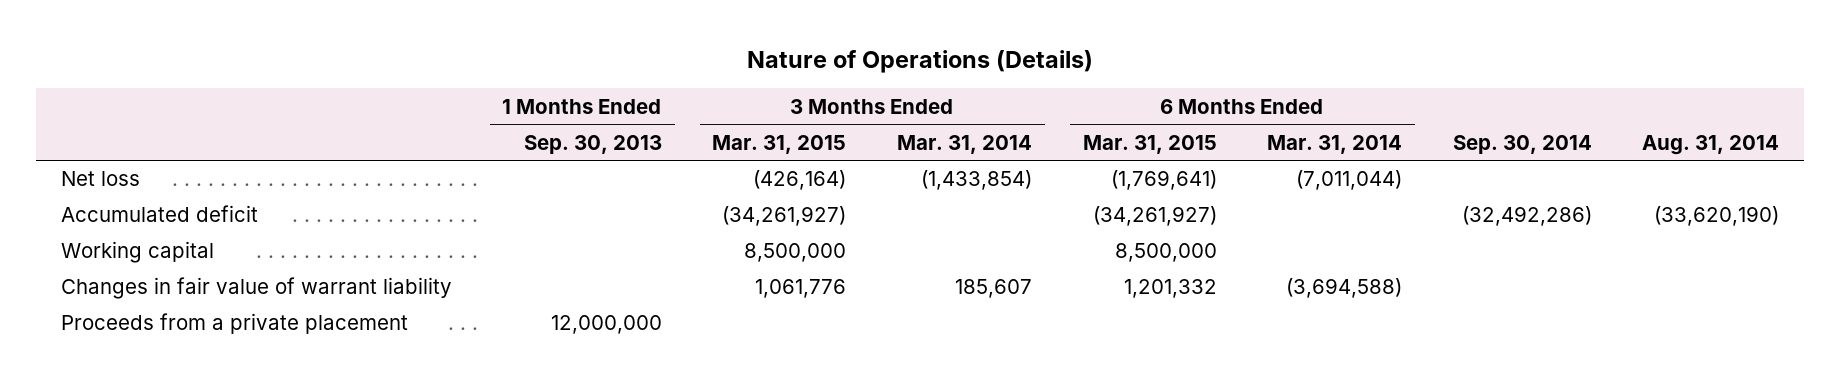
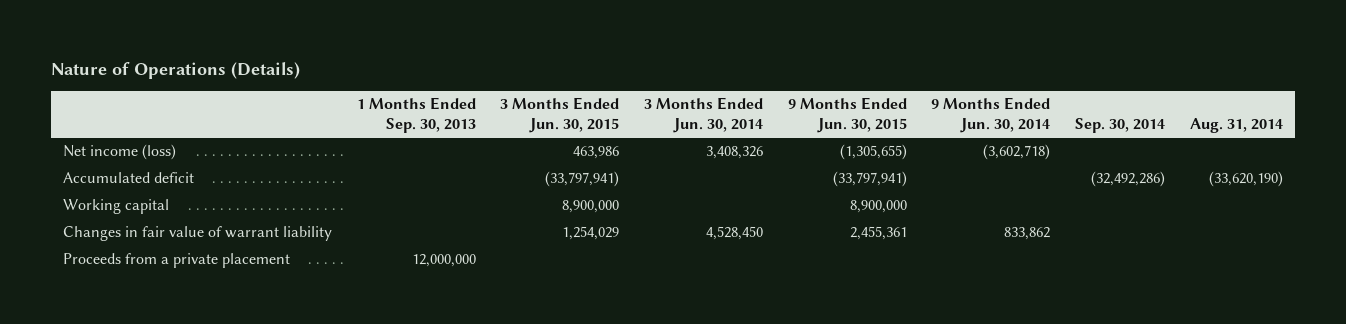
- | 1 Months Ended Sep. 30, 2013 | 3 Months Ended Mar. 31, 2015 | 3 Months Ended Mar. 31, 2014 | 6 Months Ended Mar. 31, 2015 | 6 Months Ended Mar. 31, 2014 | Sep. 30, 2014 | Aug. 31, 2014
+ | 1 Months Ended Sep. 30, 2013 | 3 Months Ended Jun. 30, 2015 | 3 Months Ended Jun. 30, 2014 | 9 Months Ended Jun. 30, 2015 | 9 Months Ended Jun. 30, 2014 | Sep. 30, 2014 | Aug. 31, 2014
- Net loss | | (426,164) | (1,433,854) | (1,769,641) | (7,011,044) | |
+ Net income (loss) | | 463,986 | 3,408,326 | (1,305,655) | (3,602,718) | |

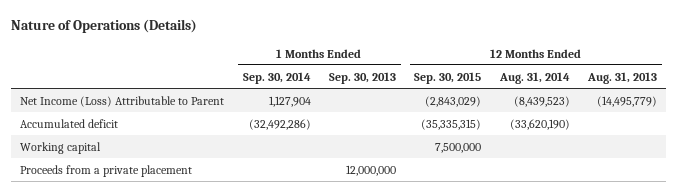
- | 1 Months Ended Sep. 30, 2013 | 3 Months Ended Jun. 30, 2015 | 3 Months Ended Jun. 30, 2014 | 9 Months Ended Jun. 30, 2015 | 9 Months Ended Jun. 30, 2014 | Sep. 30, 2014 | Aug. 31, 2014
+ | 1 Months Ended Sep. 30, 2014 | 1 Months Ended Sep. 30, 2013 | 12 Months Ended Sep. 30, 2015 | 12 Months Ended Aug. 31, 2014 | 12 Months Ended Aug. 31, 2013
- Net income (loss) | | 463,986 | 3,408,326 | (1,305,655) | (3,602,718) | |
+ Net Income (Loss) Attributable to Parent | 1,127,904 | | (2,843,029) | (8,439,523) | (14,495,779)
- Changes in fair value of warrant liability | | 1,254,029 | 4,528,450 | 2,455,361 | 833,862 | |

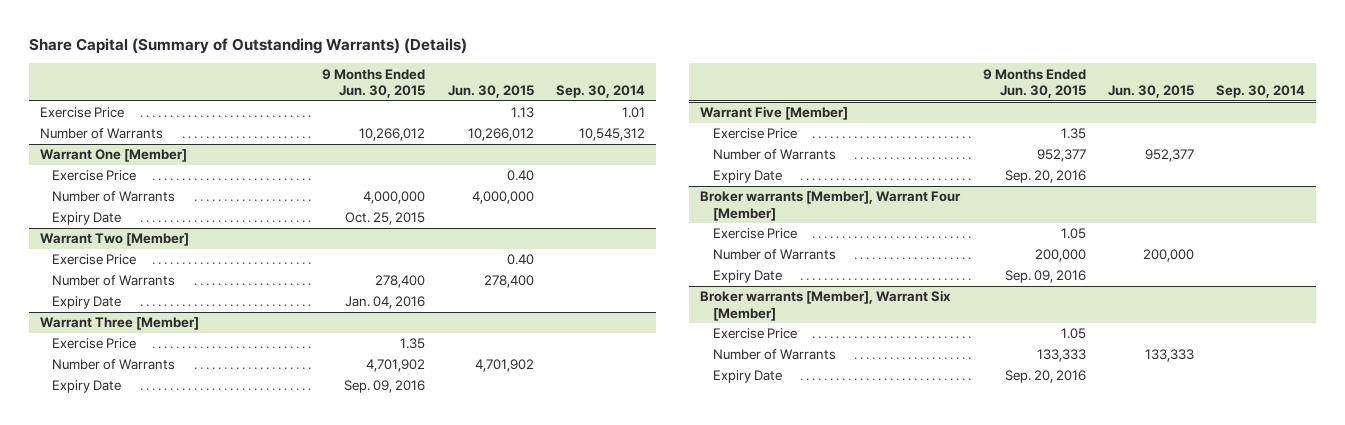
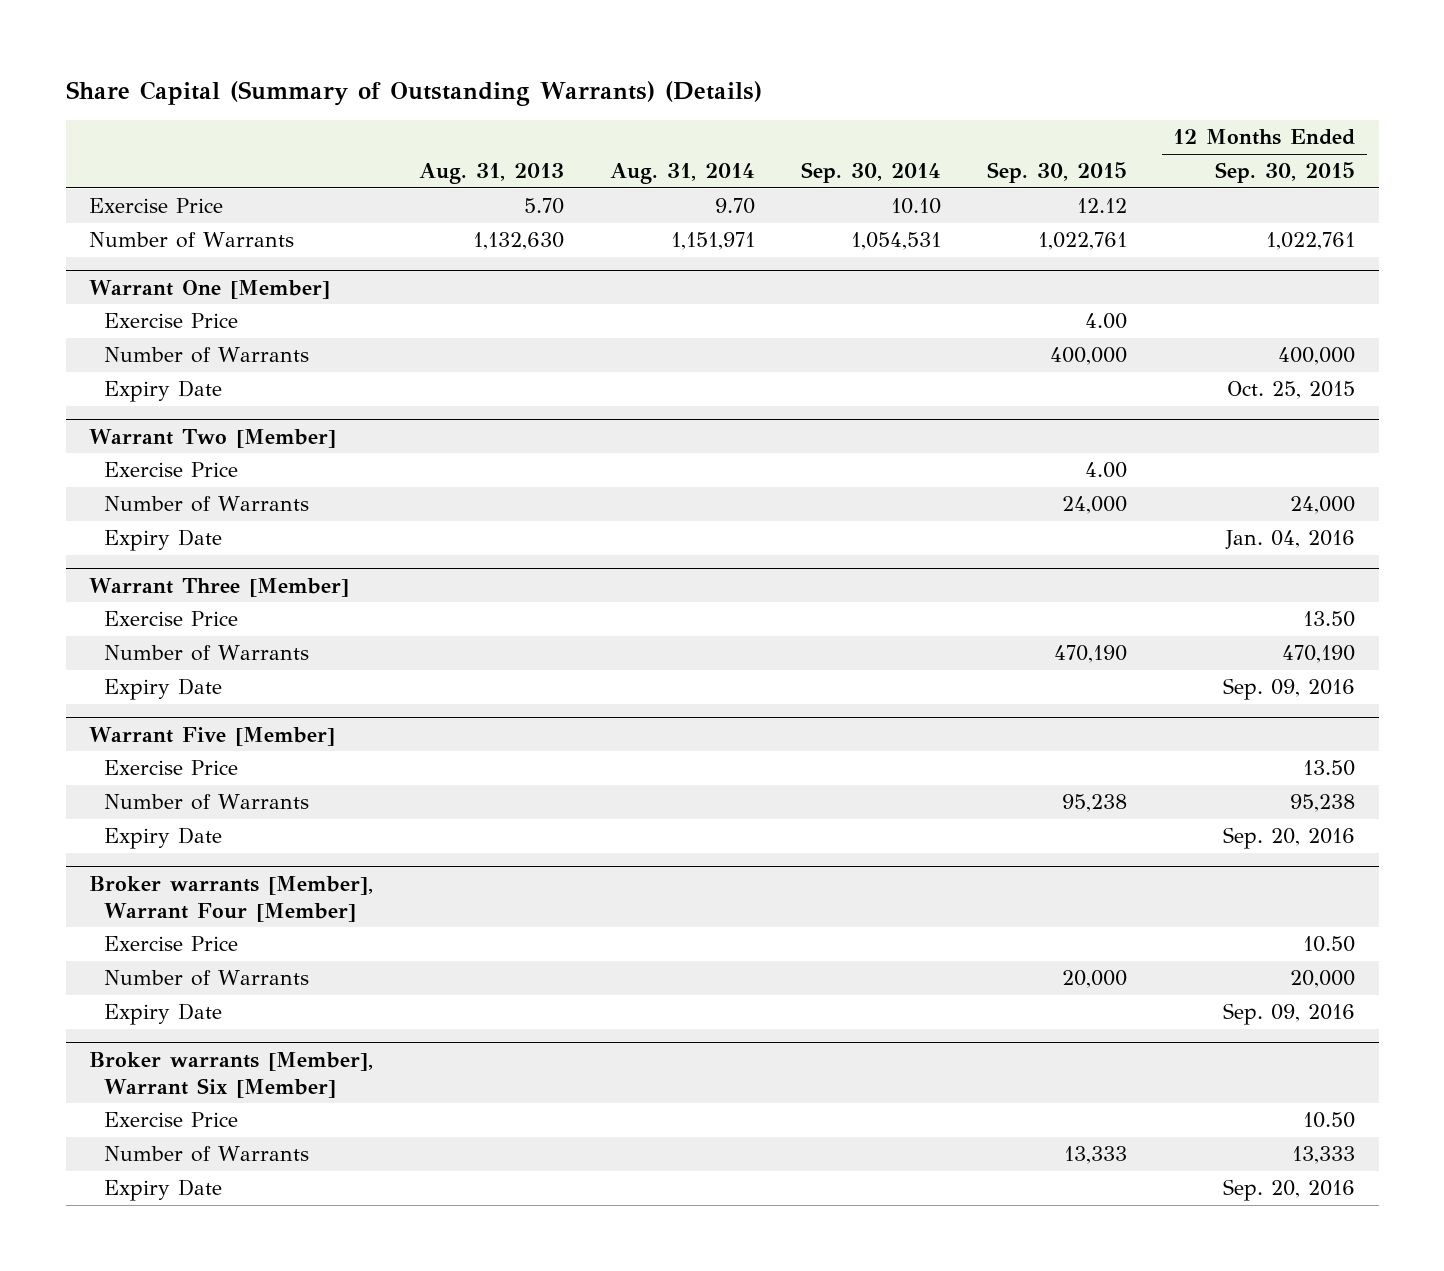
- | 9 Months Ended Jun. 30, 2015 | Jun. 30, 2015 | Sep. 30, 2014
+ | Aug. 31, 2013 | Aug. 31, 2014 | Sep. 30, 2014 | Sep. 30, 2015 | 12 Months Ended Sep. 30, 2015
- Exercise Price | | 1.13 | 1.01
- Number of Warrants | 10,266,012 | 10,266,012 | 10,545,312
+ Exercise Price | 5.70 | 9.70 | 10.10 | 12.12 |
+ Number of Warrants | 1,132,630 | 1,151,971 | 1,054,531 | 1,022,761 | 1,022,761

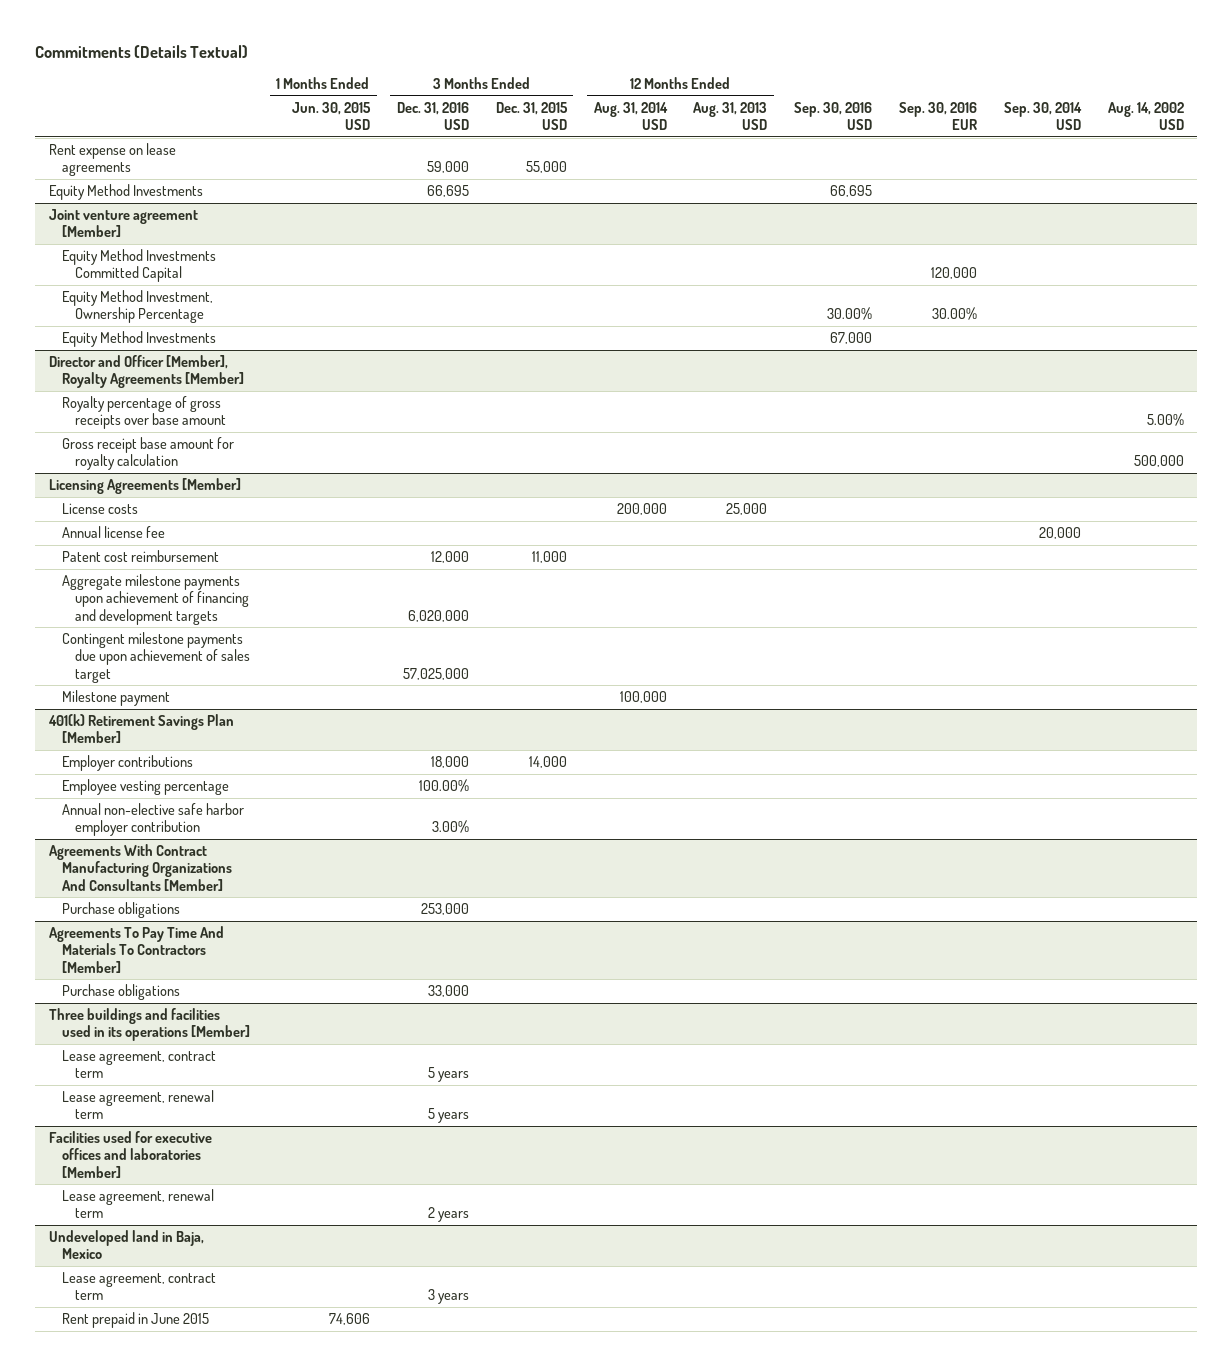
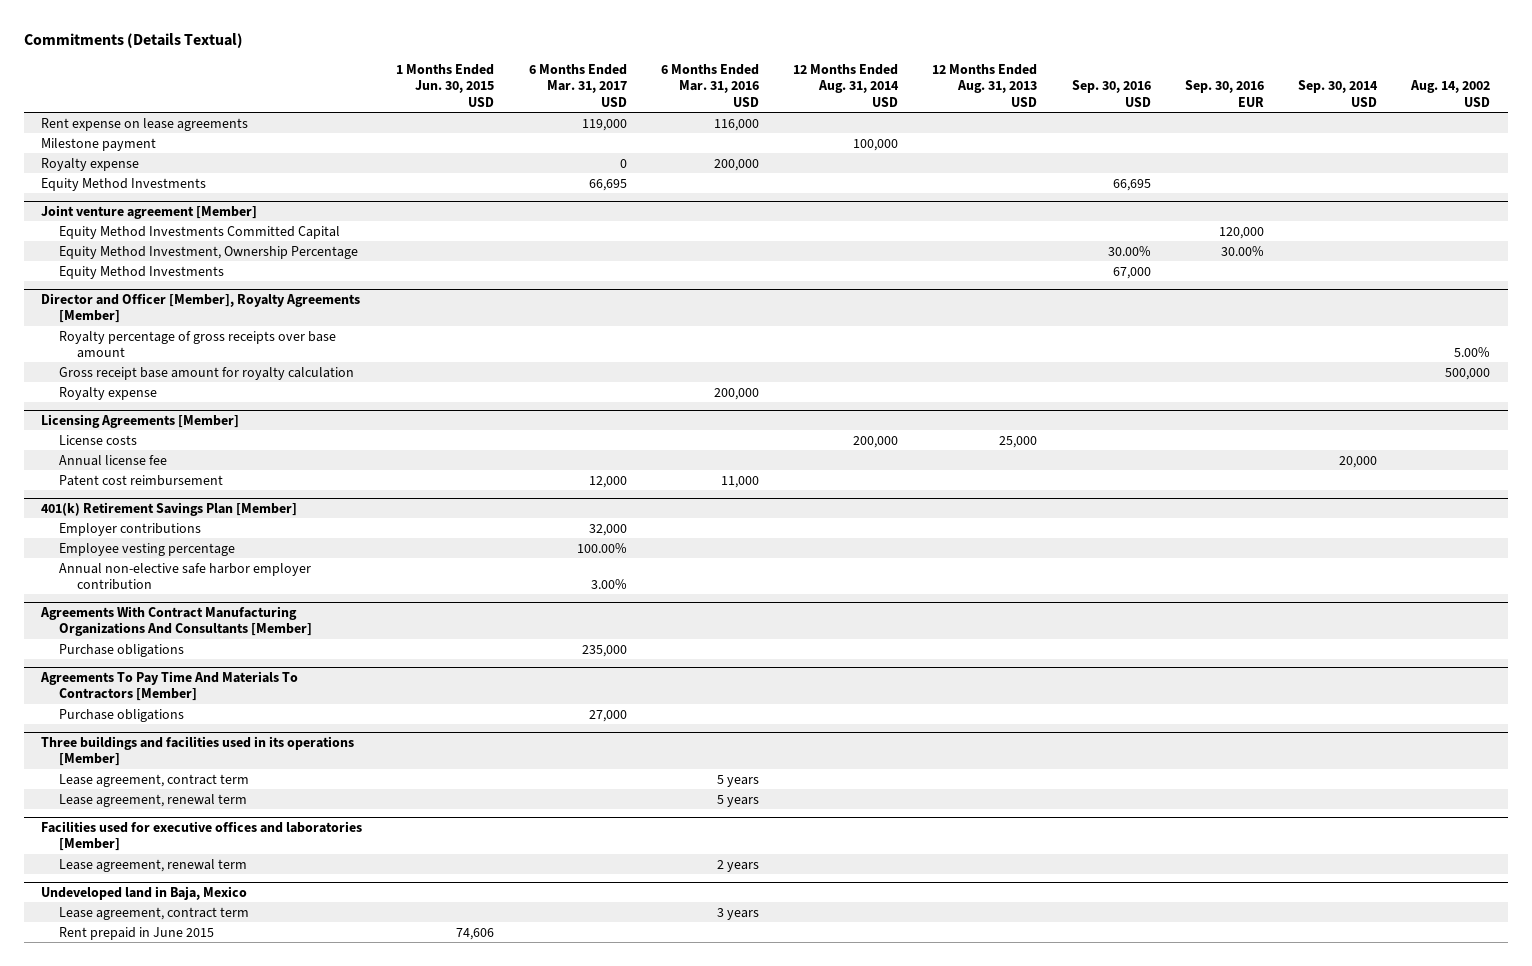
- | 1 Months Ended Jun. 30, 2015 USD | 3 Months Ended Dec. 31, 2016 USD | 3 Months Ended Dec. 31, 2015 USD | 12 Months Ended Aug. 31, 2014 USD | 12 Months Ended Aug. 31, 2013 USD | Sep. 30, 2016 USD | Sep. 30, 2016 EUR | Sep. 30, 2014 USD | Aug. 14, 2002 USD
+ | 1 Months Ended Jun. 30, 2015 USD | 6 Months Ended Mar. 31, 2017 USD | 6 Months Ended Mar. 31, 2016 USD | 12 Months Ended Aug. 31, 2014 USD | 12 Months Ended Aug. 31, 2013 USD | Sep. 30, 2016 USD | Sep. 30, 2016 EUR | Sep. 30, 2014 USD | Aug. 14, 2002 USD
+ Milestone payment | | | | 100,000 | | | | |
+ Royalty expense | | 0 | 200,000 | | | | | |
@ Director and Officer [Member], Royalty Agreements [Member]
+ Royalty expense | | | 200,000 | | | | | |
@ Licensing Agreements [Member]
- Aggregate milestone payments upon achievement of financing and development targets | | 6,020,000 | | | | | | |
- Contingent milestone payments due upon achievement of sales target | | 57,025,000 | | | | | | |
- Milestone payment | | | | 100,000 | | | | |

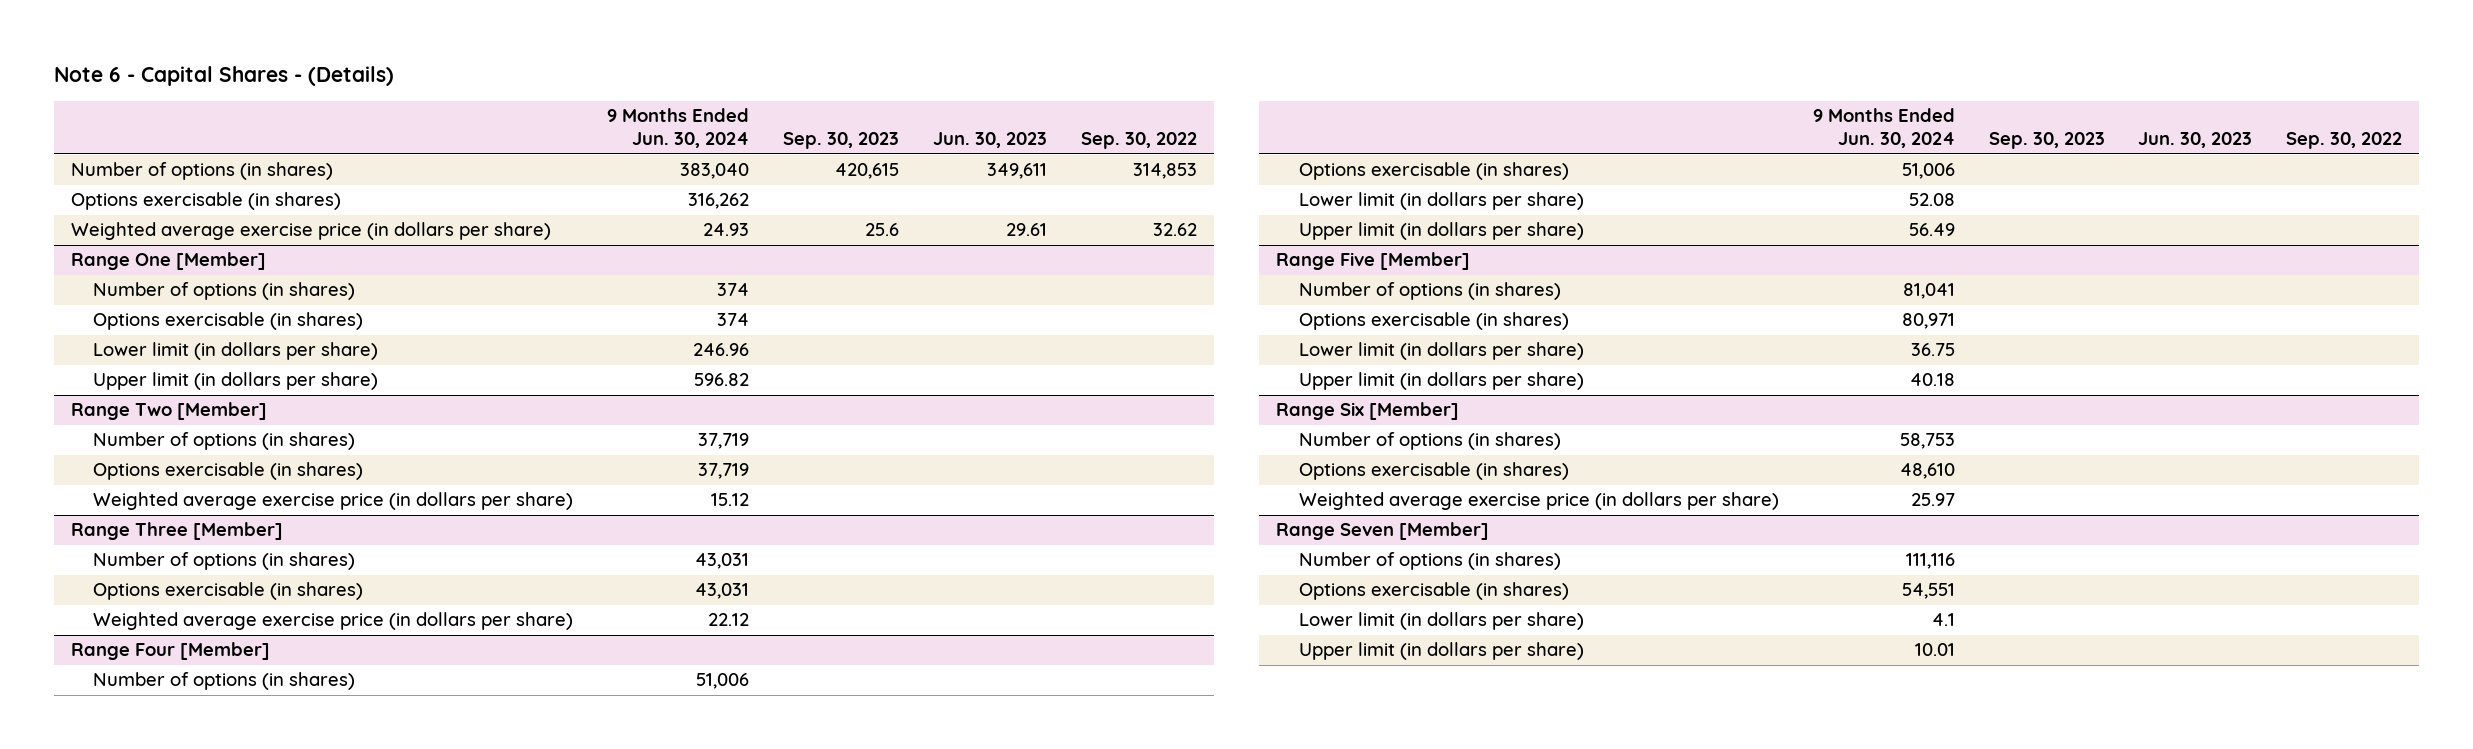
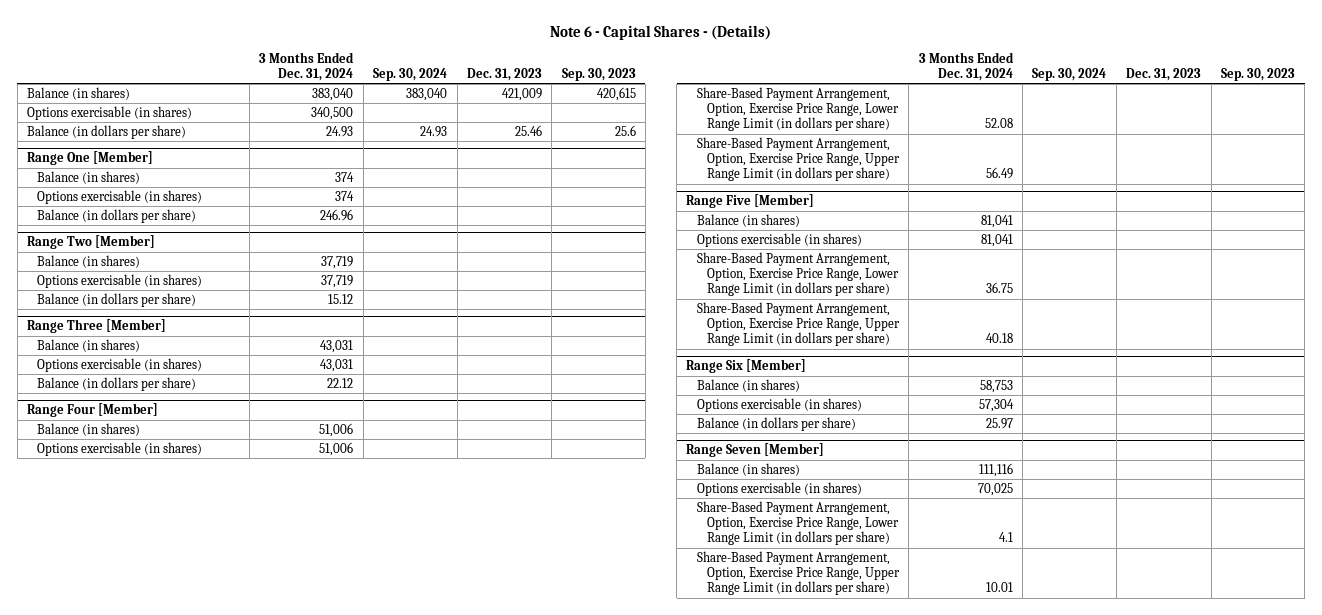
- | 9 Months Ended Jun. 30, 2024 | Sep. 30, 2023 | Jun. 30, 2023 | Sep. 30, 2022
+ | 3 Months Ended Dec. 31, 2024 | Sep. 30, 2024 | Dec. 31, 2023 | Sep. 30, 2023
- Number of options (in shares) | 383,040 | 420,615 | 349,611 | 314,853
+ Balance (in shares) | 383,040 | 383,040 | 421,009 | 420,615
- Weighted average exercise price (in dollars per share) | 24.93 | 25.6 | 29.61 | 32.62
+ Balance (in dollars per share) | 24.93 | 24.93 | 25.46 | 25.6
@ Range One [Member]
- Number of options (in shares) | 374 | | |
+ Balance (in shares) | 374 | | |
- Lower limit (in dollars per share) | 246.96 | | |
- Upper limit (in dollars per share) | 596.82 | | |
+ Balance (in dollars per share) | 246.96 | | |
@ Range Two [Member]
- Number of options (in shares) | 37,719 | | |
+ Balance (in shares) | 37,719 | | |
- Weighted average exercise price (in dollars per share) | 15.12 | | |
+ Balance (in dollars per share) | 15.12 | | |
@ Range Three [Member]
- Number of options (in shares) | 43,031 | | |
+ Balance (in shares) | 43,031 | | |
- Weighted average exercise price (in dollars per share) | 22.12 | | |
+ Balance (in dollars per share) | 22.12 | | |
@ Range Four [Member]
- Number of options (in shares) | 51,006 | | |
+ Balance (in shares) | 51,006 | | |
- Lower limit (in dollars per share) | 52.08 | | |
- Upper limit (in dollars per share) | 56.49 | | |
+ Share-Based Payment Arrangement, Option, Exercise Price Range, Lower Range Limit (in dollars per share) | 52.08 | | |
+ Share-Based Payment Arrangement, Option, Exercise Price Range, Upper Range Limit (in dollars per share) | 56.49 | | |
@ Range Five [Member]
- Number of options (in shares) | 81,041 | | |
+ Balance (in shares) | 81,041 | | |
- Lower limit (in dollars per share) | 36.75 | | |
- Upper limit (in dollars per share) | 40.18 | | |
+ Share-Based Payment Arrangement, Option, Exercise Price Range, Lower Range Limit (in dollars per share) | 36.75 | | |
+ Share-Based Payment Arrangement, Option, Exercise Price Range, Upper Range Limit (in dollars per share) | 40.18 | | |
@ Range Six [Member]
- Number of options (in shares) | 58,753 | | |
+ Balance (in shares) | 58,753 | | |
- Weighted average exercise price (in dollars per share) | 25.97 | | |
+ Balance (in dollars per share) | 25.97 | | |
@ Range Seven [Member]
- Number of options (in shares) | 111,116 | | |
+ Balance (in shares) | 111,116 | | |
- Lower limit (in dollars per share) | 4.1 | | |
- Upper limit (in dollars per share) | 10.01 | | |
+ Share-Based Payment Arrangement, Option, Exercise Price Range, Lower Range Limit (in dollars per share) | 4.1 | | |
+ Share-Based Payment Arrangement, Option, Exercise Price Range, Upper Range Limit (in dollars per share) | 10.01 | | |

